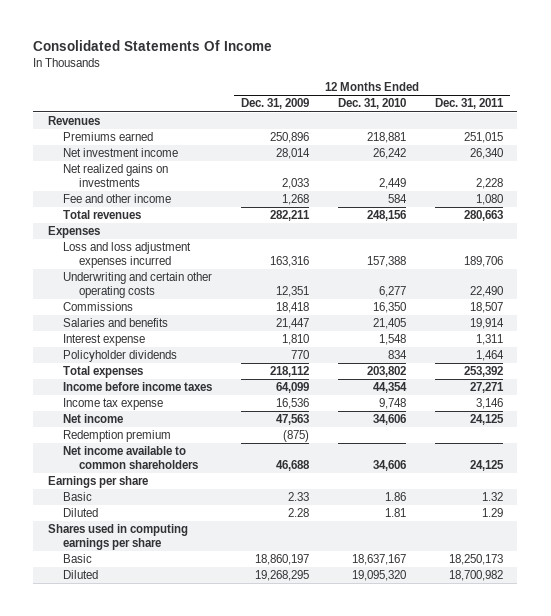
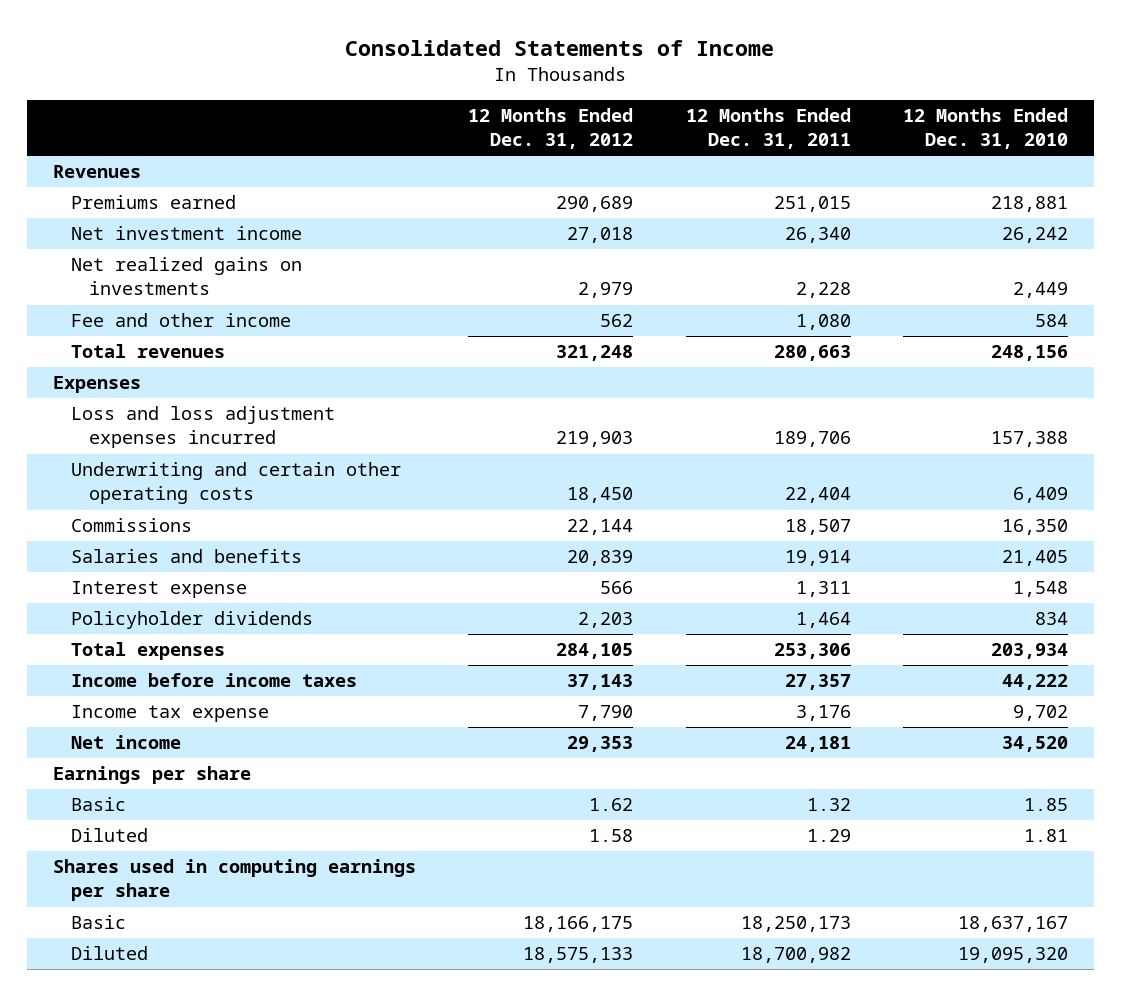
- Consolidated Statements Of Income
+ Consolidated Statements of Income
- | 12 Months Ended Dec. 31, 2009 | 12 Months Ended Dec. 31, 2010 | 12 Months Ended Dec. 31, 2011
+ | 12 Months Ended Dec. 31, 2012 | 12 Months Ended Dec. 31, 2011 | 12 Months Ended Dec. 31, 2010
- Underwriting and certain other operating costs | 12,351 | 6,277 | 22,490
+ Underwriting and certain other operating costs | 18,450 | 22,404 | 6,409
- Total expenses | 218,112 | 203,802 | 253,392
- Income before income taxes | 64,099 | 44,354 | 27,271
- Income tax expense | 16,536 | 9,748 | 3,146
- Net income | 47,563 | 34,606 | 24,125
- Redemption premium | (875) | |
- Net income available to common shareholders | 46,688 | 34,606 | 24,125
+ Total expenses | 284,105 | 253,306 | 203,934
+ Income before income taxes | 37,143 | 27,357 | 44,222
+ Income tax expense | 7,790 | 3,176 | 9,702
+ Net income | 29,353 | 24,181 | 34,520
- Basic | 2.33 | 1.86 | 1.32
+ Basic | 1.62 | 1.32 | 1.85

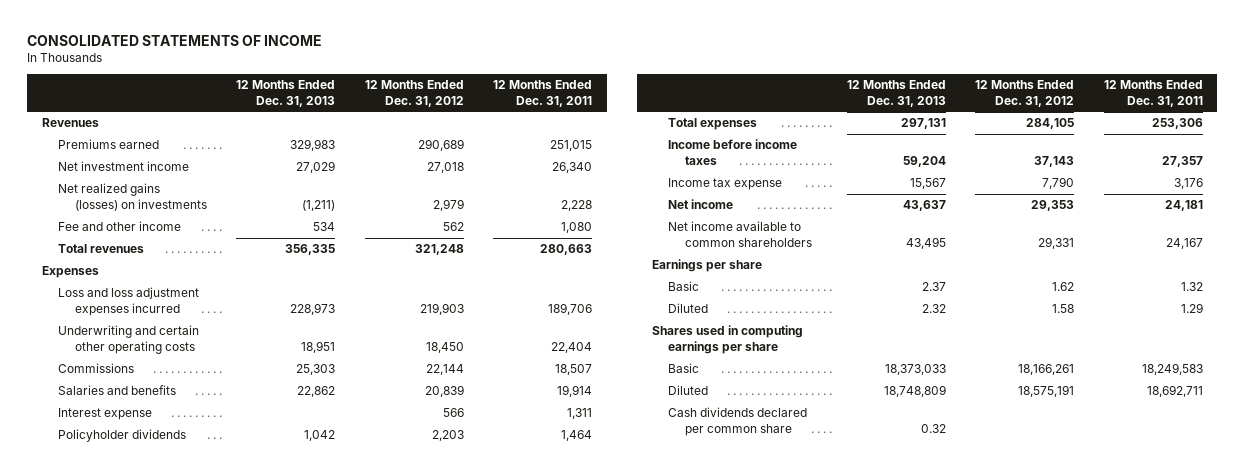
- Consolidated Statements of Income
+ CONSOLIDATED STATEMENTS OF INCOME
- | 12 Months Ended Dec. 31, 2012 | 12 Months Ended Dec. 31, 2011 | 12 Months Ended Dec. 31, 2010
+ | 12 Months Ended Dec. 31, 2013 | 12 Months Ended Dec. 31, 2012 | 12 Months Ended Dec. 31, 2011
- Net realized gains on investments | 2,979 | 2,228 | 2,449
+ Net realized gains (losses) on investments | (1,211) | 2,979 | 2,228
+ Net income available to common shareholders | 43,495 | 29,331 | 24,167
- Basic | 18,166,175 | 18,250,173 | 18,637,167
- Diluted | 18,575,133 | 18,700,982 | 19,095,320
+ Basic | 18,373,033 | 18,166,261 | 18,249,583
+ Diluted | 18,748,809 | 18,575,191 | 18,692,711
+ Cash dividends declared per common share | 0.32 | |

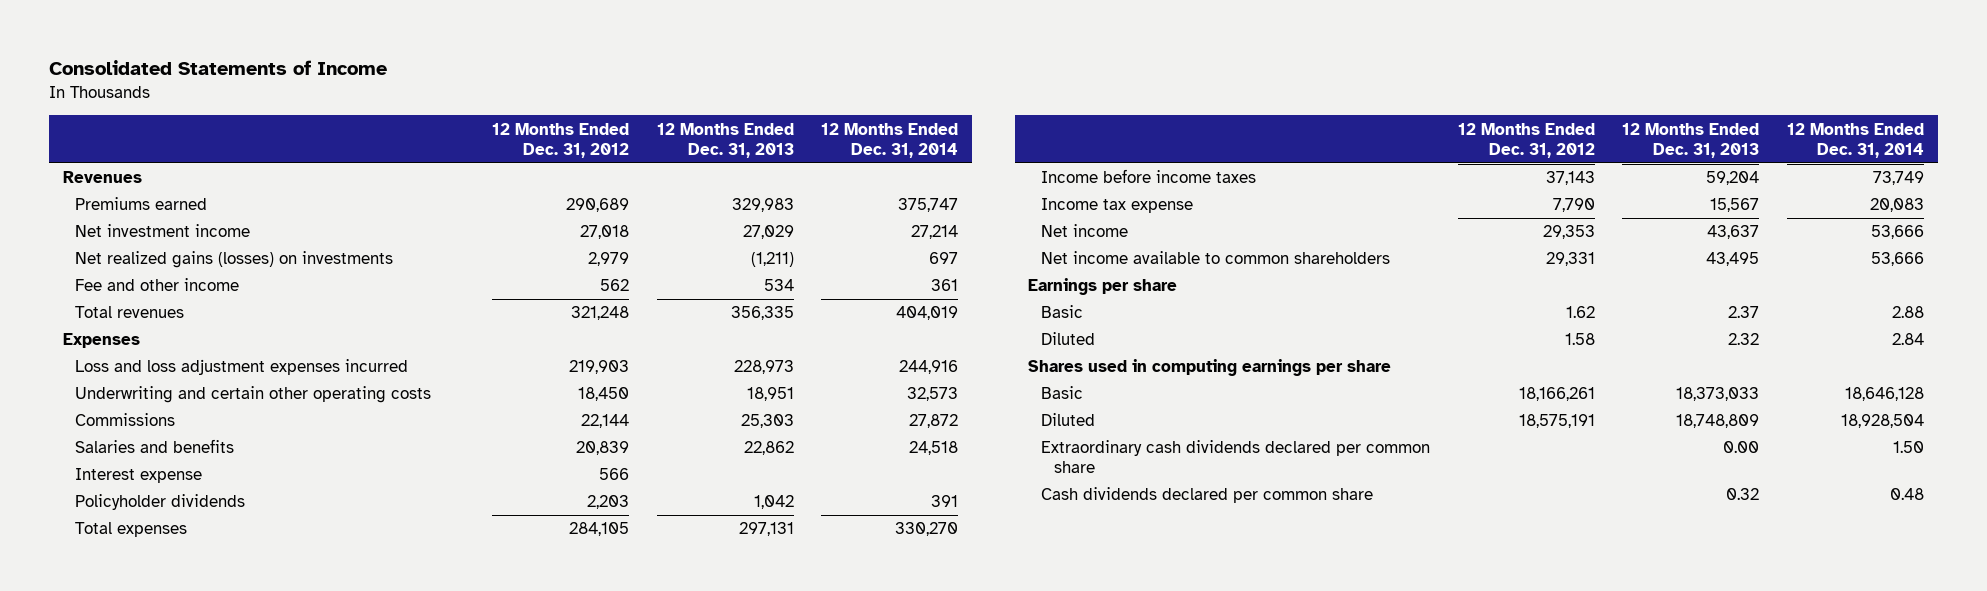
- CONSOLIDATED STATEMENTS OF INCOME
+ Consolidated Statements of Income
- | 12 Months Ended Dec. 31, 2013 | 12 Months Ended Dec. 31, 2012 | 12 Months Ended Dec. 31, 2011
+ | 12 Months Ended Dec. 31, 2012 | 12 Months Ended Dec. 31, 2013 | 12 Months Ended Dec. 31, 2014
+ Extraordinary cash dividends declared per common share | | 0.00 | 1.50

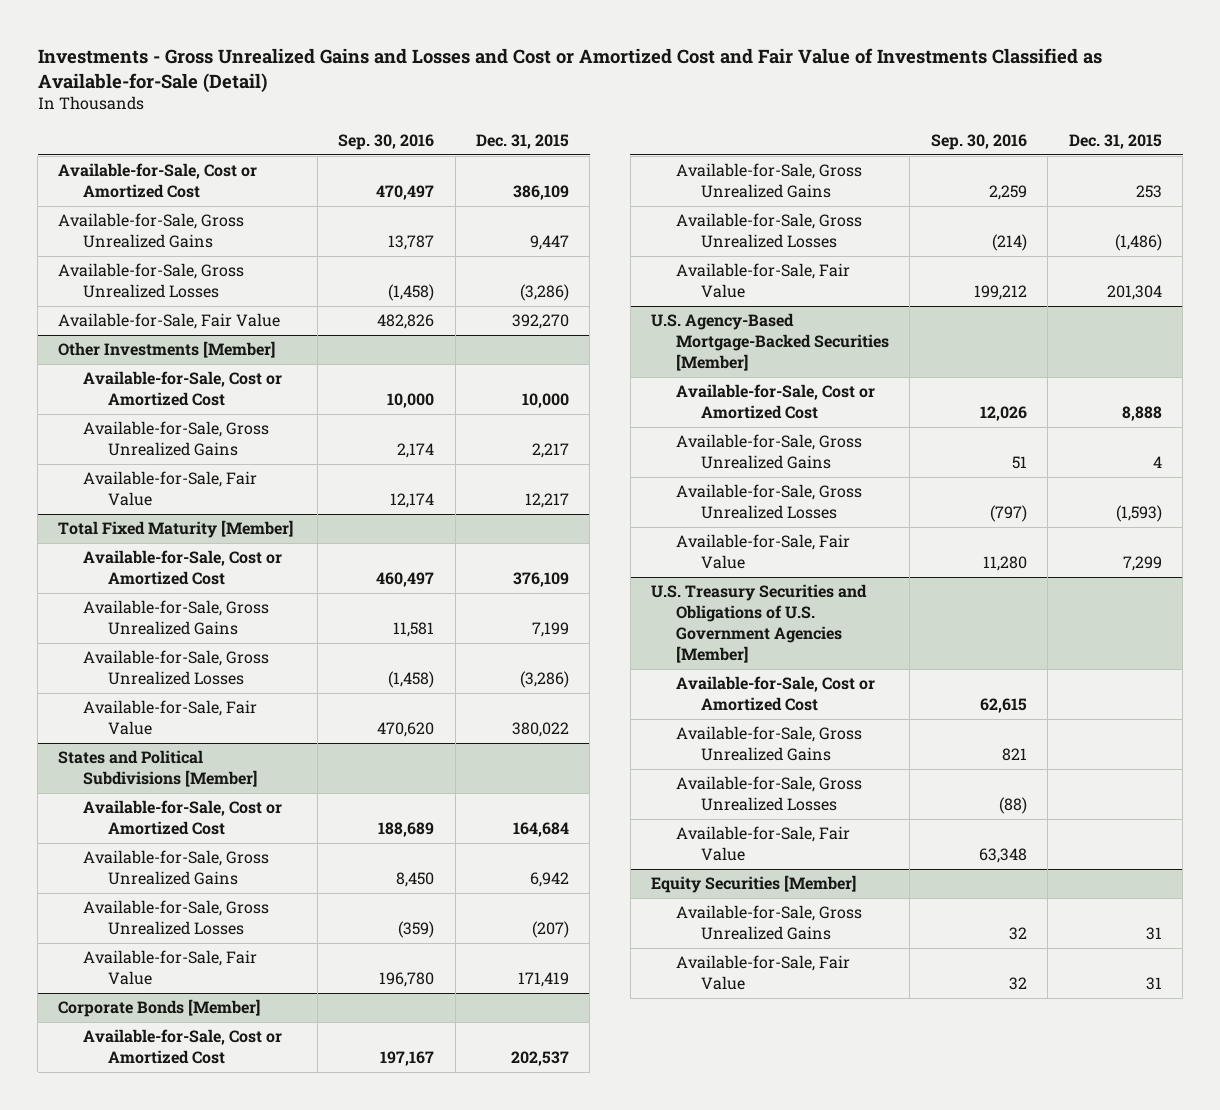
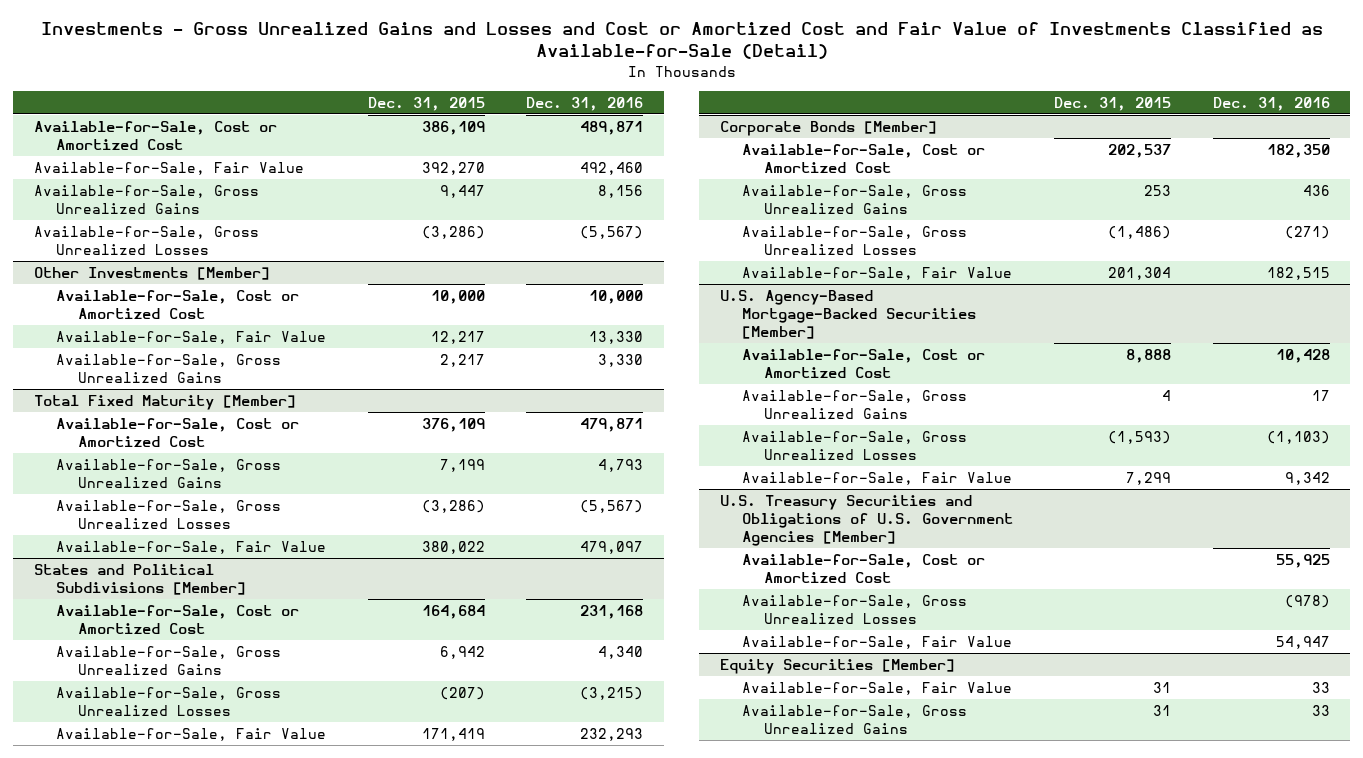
- | Sep. 30, 2016 | Dec. 31, 2015
+ | Dec. 31, 2015 | Dec. 31, 2016
moved up: Available-for-Sale, Fair Value | 392,270 | 492,460
@ Other Investments [Member]
moved down: Available-for-Sale, Gross Unrealized Gains | 2,217 | 3,330
@ U.S. Treasury Securities and Obligations of U.S. Government Agencies [Member]
- Available-for-Sale, Gross Unrealized Gains | 821 |
@ Equity Securities [Member]
moved down: Available-for-Sale, Gross Unrealized Gains | 31 | 33

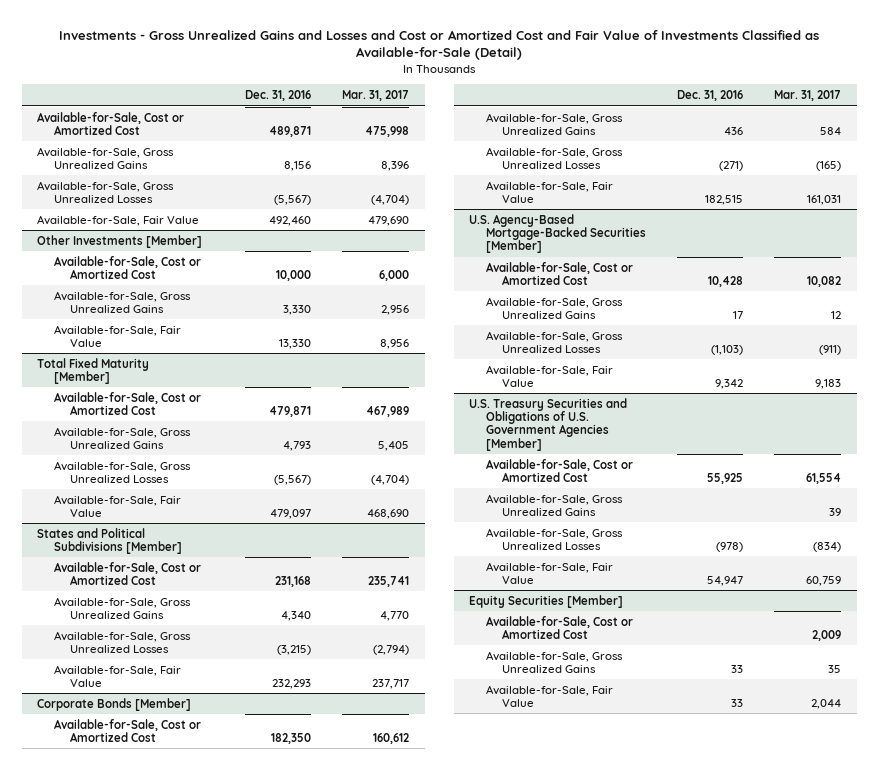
- | Dec. 31, 2015 | Dec. 31, 2016
+ | Dec. 31, 2016 | Mar. 31, 2017
moved down: Available-for-Sale, Fair Value | 492,460 | 479,690
@ Other Investments [Member]
moved down: Available-for-Sale, Fair Value | 13,330 | 8,956
@ U.S. Treasury Securities and Obligations of U.S. Government Agencies [Member]
+ Available-for-Sale, Gross Unrealized Gains | | 39
@ Equity Securities [Member]
+ Available-for-Sale, Cost or Amortized Cost | | 2,009
moved down: Available-for-Sale, Fair Value | 33 | 2,044

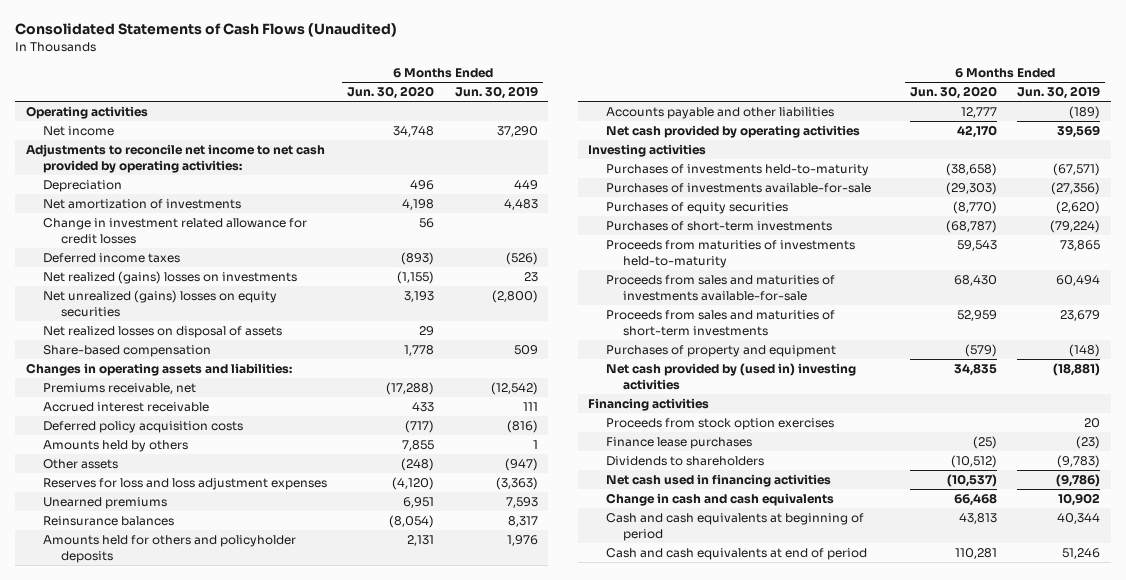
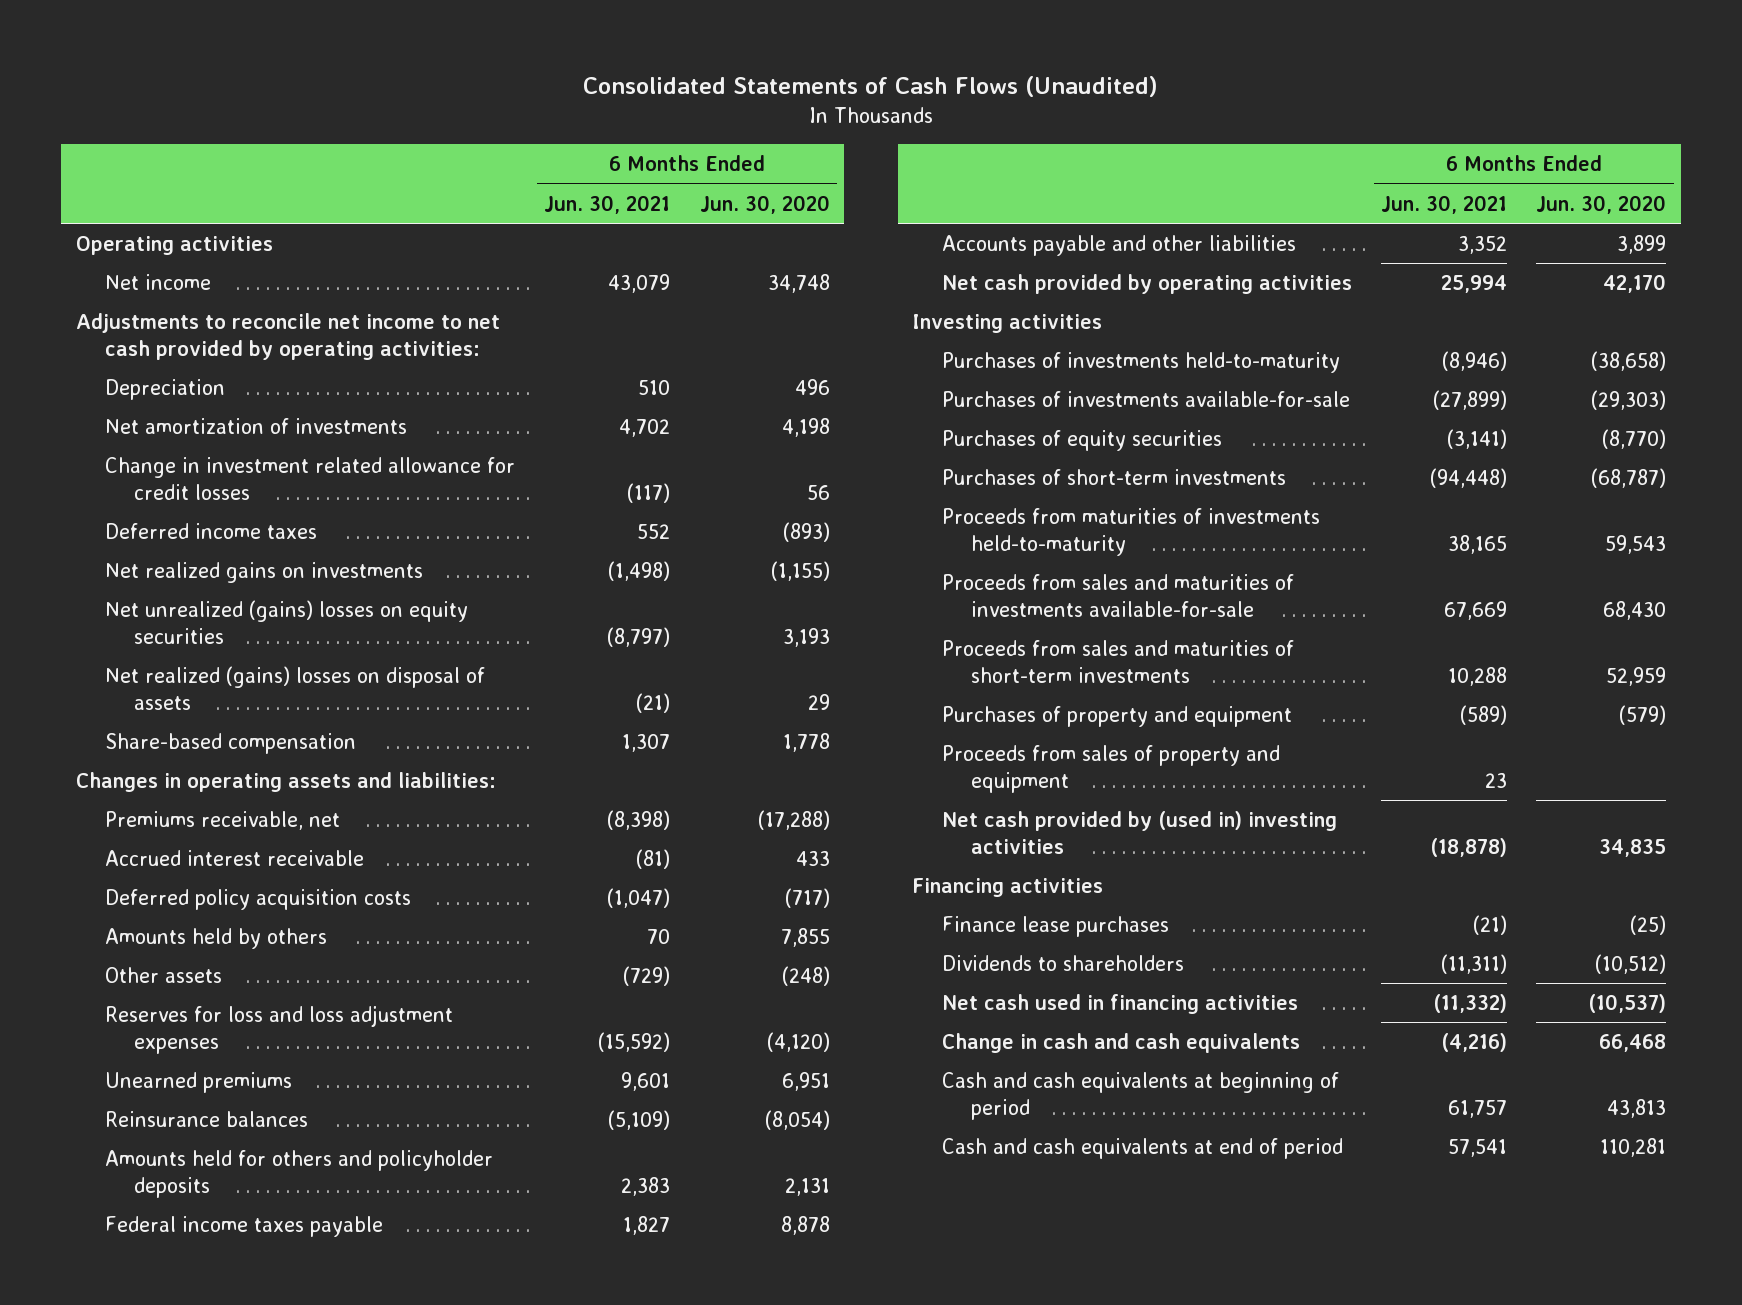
- | 6 Months Ended Jun. 30, 2020 | 6 Months Ended Jun. 30, 2019
+ | 6 Months Ended Jun. 30, 2021 | 6 Months Ended Jun. 30, 2020
- Net realized (gains) losses on investments | (1,155) | 23
+ Net realized gains on investments | (1,498) | (1,155)
- Net realized losses on disposal of assets | 29 |
+ Net realized (gains) losses on disposal of assets | (21) | 29
- Accounts payable and other liabilities | 12,777 | (189)
+ Federal income taxes payable | 1,827 | 8,878
+ Accounts payable and other liabilities | 3,352 | 3,899
+ Proceeds from sales of property and equipment | 23 |
- Proceeds from stock option exercises | | 20

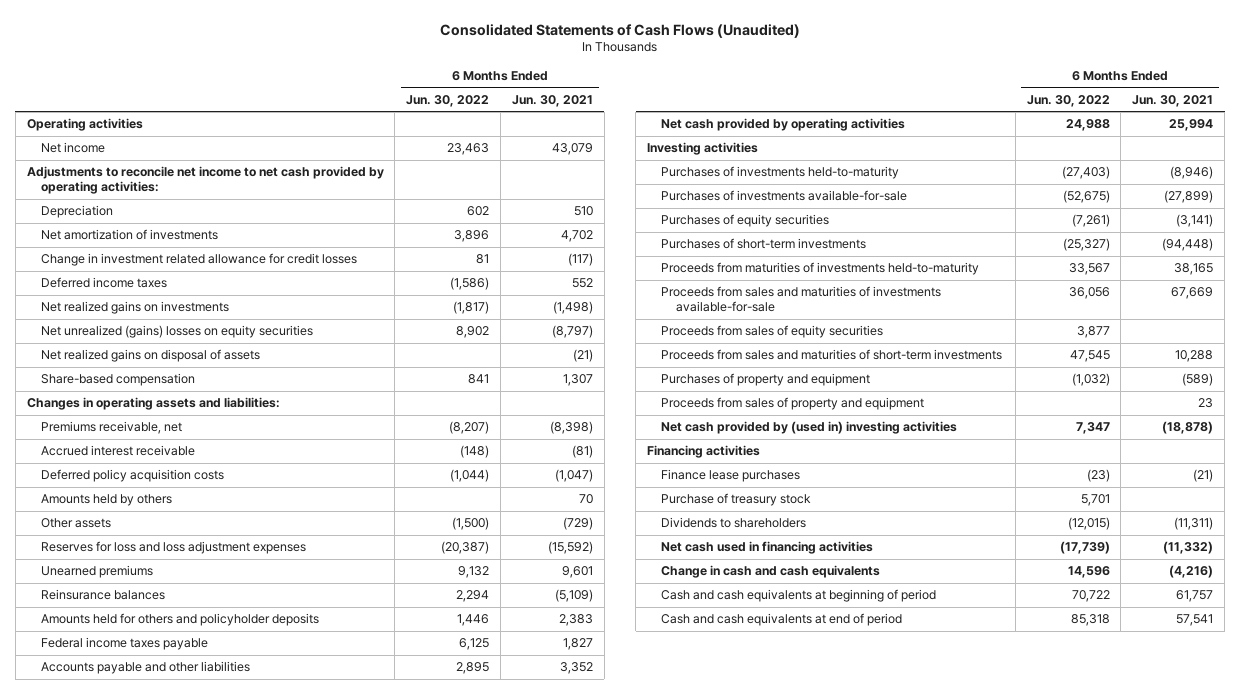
- | 6 Months Ended Jun. 30, 2021 | 6 Months Ended Jun. 30, 2020
+ | 6 Months Ended Jun. 30, 2022 | 6 Months Ended Jun. 30, 2021
- Net realized (gains) losses on disposal of assets | (21) | 29
+ Net realized gains on disposal of assets | | (21)
+ Proceeds from sales of equity securities | 3,877 |
+ Purchase of treasury stock | 5,701 |

